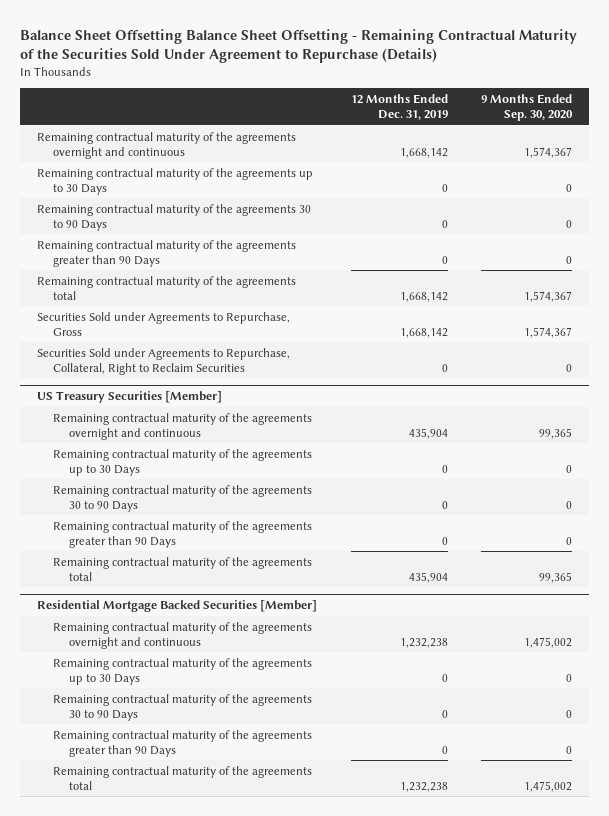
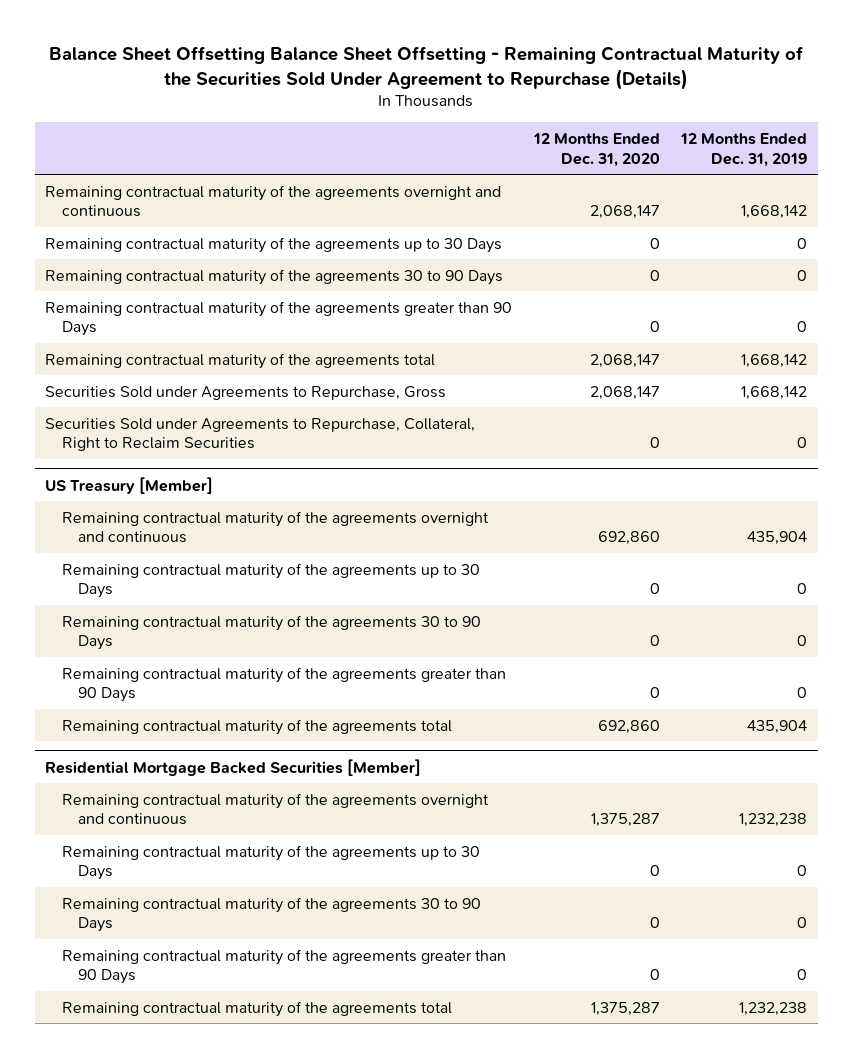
- | 12 Months Ended Dec. 31, 2019 | 9 Months Ended Sep. 30, 2020
+ | 12 Months Ended Dec. 31, 2020 | 12 Months Ended Dec. 31, 2019
- US Treasury Securities [Member]
+ US Treasury [Member]

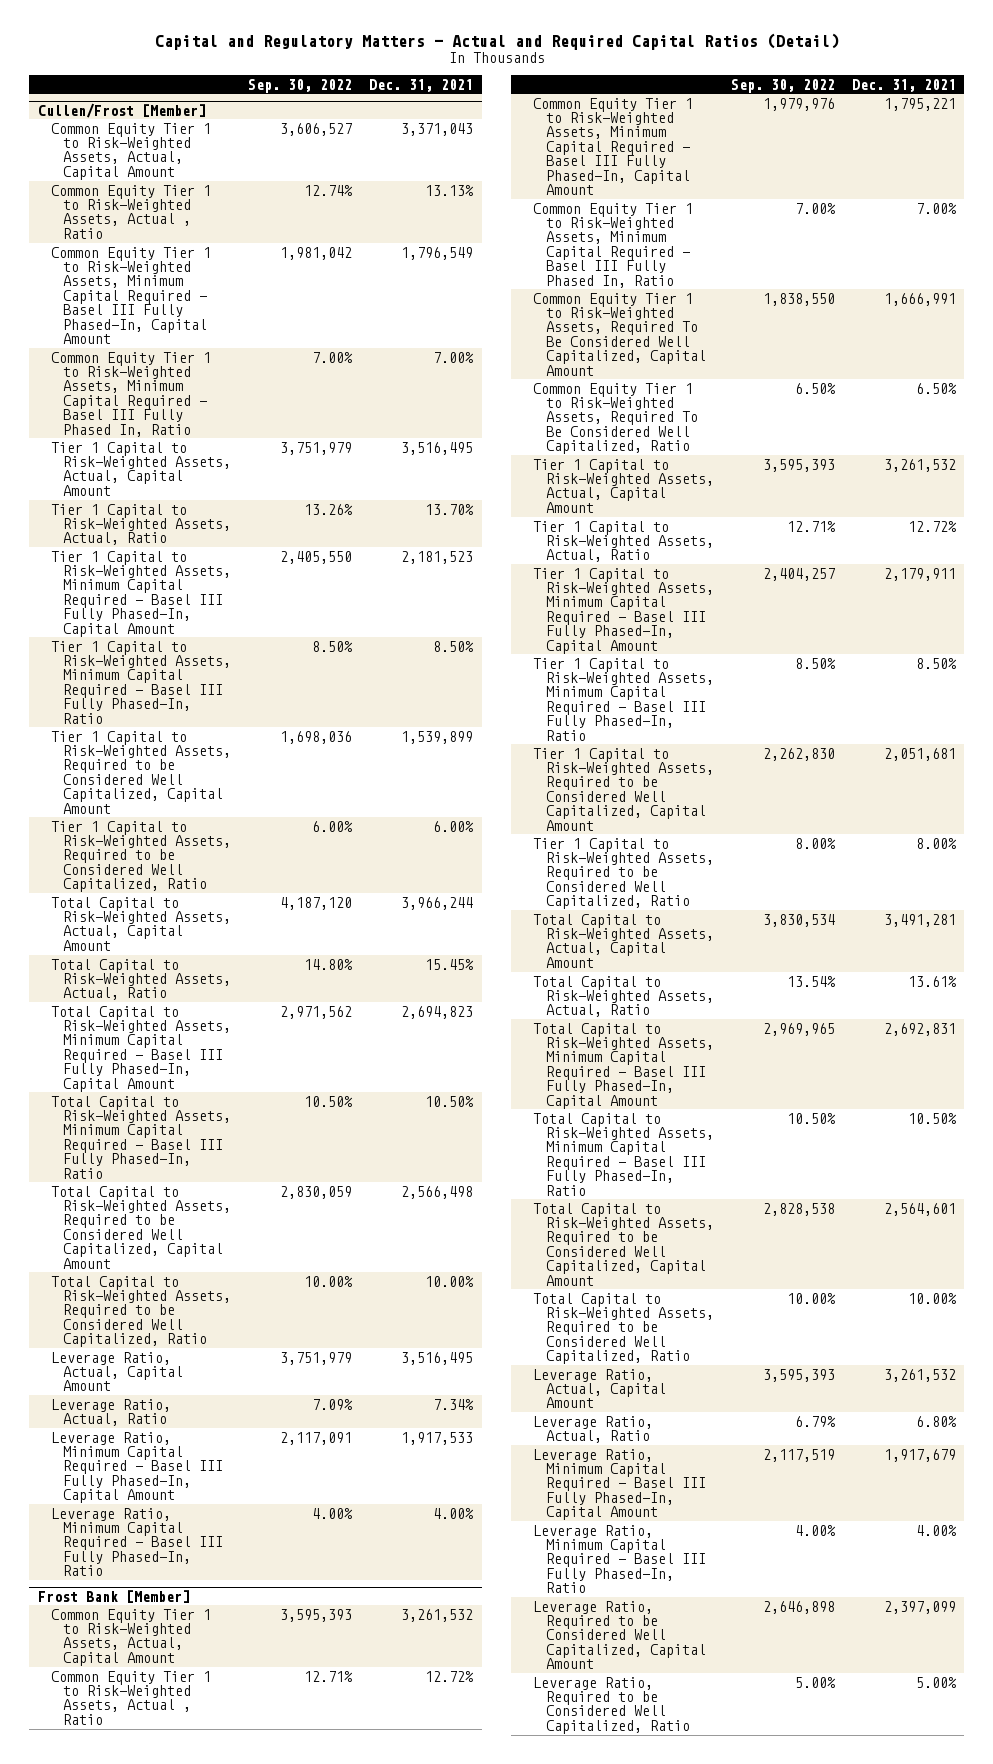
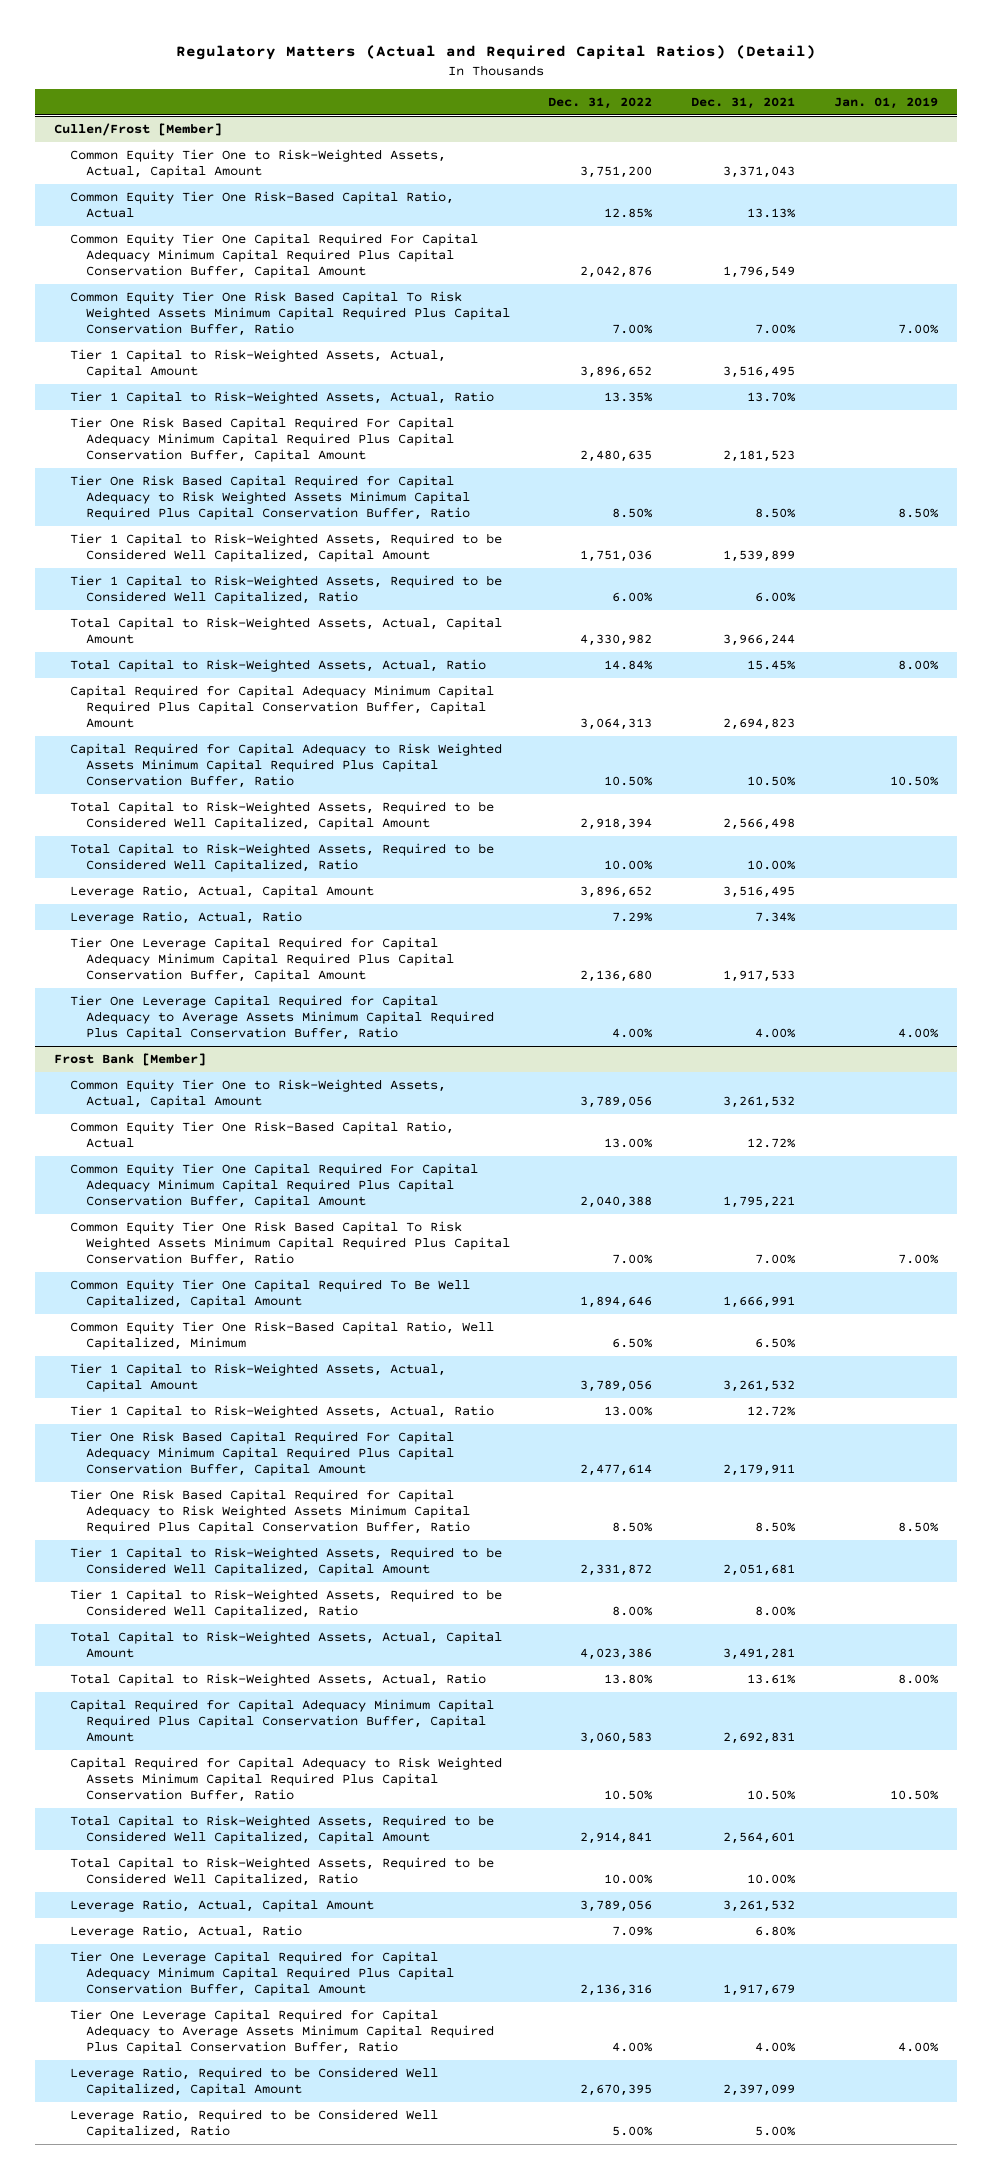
- Capital and Regulatory Matters - Actual and Required Capital Ratios (Detail)
+ Regulatory Matters (Actual and Required Capital Ratios) (Detail)
- | Sep. 30, 2022 | Dec. 31, 2021
+ | Dec. 31, 2022 | Dec. 31, 2021 | Jan. 01, 2019
@ Cullen/Frost [Member]
- Common Equity Tier 1 to Risk-Weighted Assets, Actual, Capital Amount | 3,606,527 | 3,371,043
- Common Equity Tier 1 to Risk-Weighted Assets, Actual , Ratio | 12.74% | 13.13%
- Common Equity Tier 1 to Risk-Weighted Assets, Minimum Capital Required - Basel III Fully Phased-In, Capital Amount | 1,981,042 | 1,796,549
- Common Equity Tier 1 to Risk-Weighted Assets, Minimum Capital Required - Basel III Fully Phased In, Ratio | 7.00% | 7.00%
+ Common Equity Tier One to Risk-Weighted Assets, Actual, Capital Amount | 3,751,200 | 3,371,043 |
+ Common Equity Tier One Risk-Based Capital Ratio, Actual | 12.85% | 13.13% |
+ Common Equity Tier One Capital Required For Capital Adequacy Minimum Capital Required Plus Capital Conservation Buffer, Capital Amount | 2,042,876 | 1,796,549 |
+ Common Equity Tier One Risk Based Capital To Risk Weighted Assets Minimum Capital Required Plus Capital Conservation Buffer, Ratio | 7.00% | 7.00% | 7.00%
- Tier 1 Capital to Risk-Weighted Assets, Minimum Capital Required - Basel III Fully Phased-In, Capital Amount | 2,405,550 | 2,181,523
- Tier 1 Capital to Risk-Weighted Assets, Minimum Capital Required - Basel III Fully Phased-In, Ratio | 8.50% | 8.50%
+ Tier One Risk Based Capital Required For Capital Adequacy Minimum Capital Required Plus Capital Conservation Buffer, Capital Amount | 2,480,635 | 2,181,523 |
+ Tier One Risk Based Capital Required for Capital Adequacy to Risk Weighted Assets Minimum Capital Required Plus Capital Conservation Buffer, Ratio | 8.50% | 8.50% | 8.50%
- Total Capital to Risk-Weighted Assets, Minimum Capital Required - Basel III Fully Phased-In, Capital Amount | 2,971,562 | 2,694,823
- Total Capital to Risk-Weighted Assets, Minimum Capital Required - Basel III Fully Phased-In, Ratio | 10.50% | 10.50%
+ Capital Required for Capital Adequacy Minimum Capital Required Plus Capital Conservation Buffer, Capital Amount | 3,064,313 | 2,694,823 |
+ Capital Required for Capital Adequacy to Risk Weighted Assets Minimum Capital Required Plus Capital Conservation Buffer, Ratio | 10.50% | 10.50% | 10.50%
- Leverage Ratio, Minimum Capital Required - Basel III Fully Phased-In, Capital Amount | 2,117,091 | 1,917,533
- Leverage Ratio, Minimum Capital Required - Basel III Fully Phased-In, Ratio | 4.00% | 4.00%
+ Tier One Leverage Capital Required for Capital Adequacy Minimum Capital Required Plus Capital Conservation Buffer, Capital Amount | 2,136,680 | 1,917,533 |
+ Tier One Leverage Capital Required for Capital Adequacy to Average Assets Minimum Capital Required Plus Capital Conservation Buffer, Ratio | 4.00% | 4.00% | 4.00%
@ Frost Bank [Member]
- Common Equity Tier 1 to Risk-Weighted Assets, Actual, Capital Amount | 3,595,393 | 3,261,532
- Common Equity Tier 1 to Risk-Weighted Assets, Actual , Ratio | 12.71% | 12.72%
- Common Equity Tier 1 to Risk-Weighted Assets, Minimum Capital Required - Basel III Fully Phased-In, Capital Amount | 1,979,976 | 1,795,221
- Common Equity Tier 1 to Risk-Weighted Assets, Minimum Capital Required - Basel III Fully Phased In, Ratio | 7.00% | 7.00%
- Common Equity Tier 1 to Risk-Weighted Assets, Required To Be Considered Well Capitalized, Capital Amount | 1,838,550 | 1,666,991
- Common Equity Tier 1 to Risk-Weighted Assets, Required To Be Considered Well Capitalized, Ratio | 6.50% | 6.50%
+ Common Equity Tier One to Risk-Weighted Assets, Actual, Capital Amount | 3,789,056 | 3,261,532 |
+ Common Equity Tier One Risk-Based Capital Ratio, Actual | 13.00% | 12.72% |
+ Common Equity Tier One Capital Required For Capital Adequacy Minimum Capital Required Plus Capital Conservation Buffer, Capital Amount | 2,040,388 | 1,795,221 |
+ Common Equity Tier One Risk Based Capital To Risk Weighted Assets Minimum Capital Required Plus Capital Conservation Buffer, Ratio | 7.00% | 7.00% | 7.00%
+ Common Equity Tier One Capital Required To Be Well Capitalized, Capital Amount | 1,894,646 | 1,666,991 |
+ Common Equity Tier One Risk-Based Capital Ratio, Well Capitalized, Minimum | 6.50% | 6.50% |
- Tier 1 Capital to Risk-Weighted Assets, Minimum Capital Required - Basel III Fully Phased-In, Capital Amount | 2,404,257 | 2,179,911
- Tier 1 Capital to Risk-Weighted Assets, Minimum Capital Required - Basel III Fully Phased-In, Ratio | 8.50% | 8.50%
+ Tier One Risk Based Capital Required For Capital Adequacy Minimum Capital Required Plus Capital Conservation Buffer, Capital Amount | 2,477,614 | 2,179,911 |
+ Tier One Risk Based Capital Required for Capital Adequacy to Risk Weighted Assets Minimum Capital Required Plus Capital Conservation Buffer, Ratio | 8.50% | 8.50% | 8.50%
- Total Capital to Risk-Weighted Assets, Minimum Capital Required - Basel III Fully Phased-In, Capital Amount | 2,969,965 | 2,692,831
- Total Capital to Risk-Weighted Assets, Minimum Capital Required - Basel III Fully Phased-In, Ratio | 10.50% | 10.50%
+ Capital Required for Capital Adequacy Minimum Capital Required Plus Capital Conservation Buffer, Capital Amount | 3,060,583 | 2,692,831 |
+ Capital Required for Capital Adequacy to Risk Weighted Assets Minimum Capital Required Plus Capital Conservation Buffer, Ratio | 10.50% | 10.50% | 10.50%
- Leverage Ratio, Minimum Capital Required - Basel III Fully Phased-In, Capital Amount | 2,117,519 | 1,917,679
- Leverage Ratio, Minimum Capital Required - Basel III Fully Phased-In, Ratio | 4.00% | 4.00%
+ Tier One Leverage Capital Required for Capital Adequacy Minimum Capital Required Plus Capital Conservation Buffer, Capital Amount | 2,136,316 | 1,917,679 |
+ Tier One Leverage Capital Required for Capital Adequacy to Average Assets Minimum Capital Required Plus Capital Conservation Buffer, Ratio | 4.00% | 4.00% | 4.00%

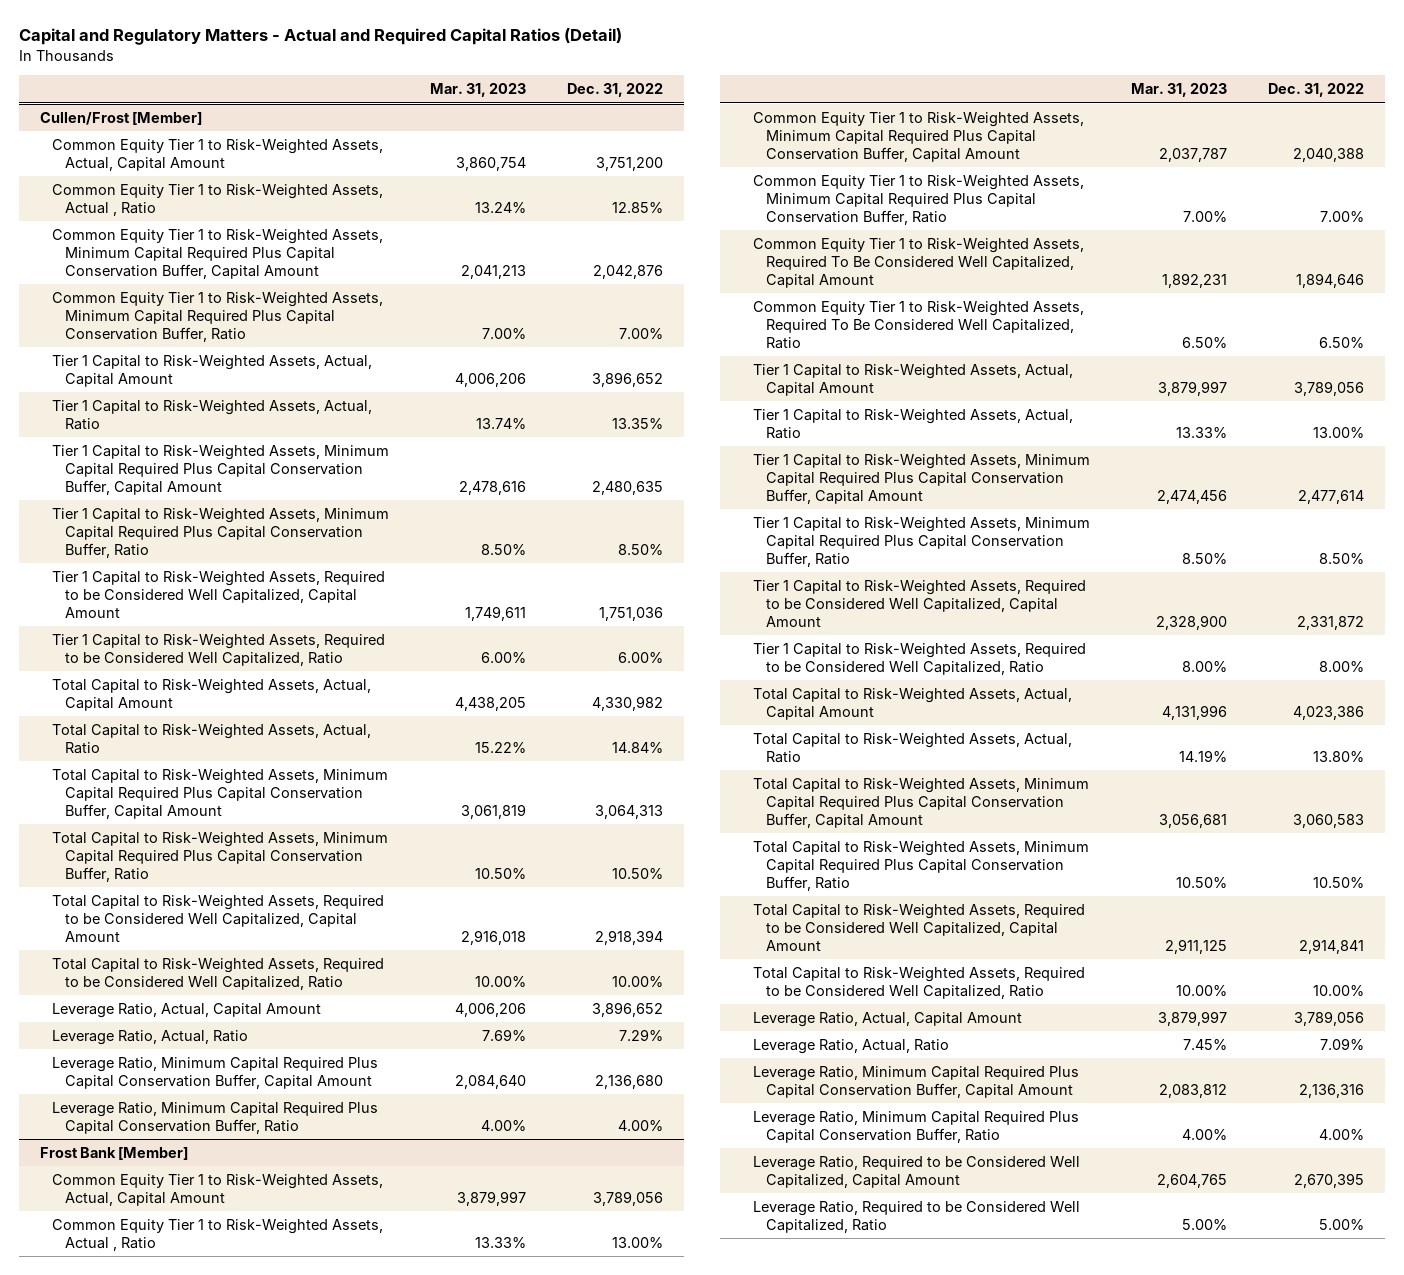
- Regulatory Matters (Actual and Required Capital Ratios) (Detail)
+ Capital and Regulatory Matters - Actual and Required Capital Ratios (Detail)
- | Dec. 31, 2022 | Dec. 31, 2021 | Jan. 01, 2019
+ | Mar. 31, 2023 | Dec. 31, 2022
@ Cullen/Frost [Member]
- Common Equity Tier One to Risk-Weighted Assets, Actual, Capital Amount | 3,751,200 | 3,371,043 |
- Common Equity Tier One Risk-Based Capital Ratio, Actual | 12.85% | 13.13% |
- Common Equity Tier One Capital Required For Capital Adequacy Minimum Capital Required Plus Capital Conservation Buffer, Capital Amount | 2,042,876 | 1,796,549 |
- Common Equity Tier One Risk Based Capital To Risk Weighted Assets Minimum Capital Required Plus Capital Conservation Buffer, Ratio | 7.00% | 7.00% | 7.00%
+ Common Equity Tier 1 to Risk-Weighted Assets, Actual, Capital Amount | 3,860,754 | 3,751,200
+ Common Equity Tier 1 to Risk-Weighted Assets, Actual , Ratio | 13.24% | 12.85%
+ Common Equity Tier 1 to Risk-Weighted Assets, Minimum Capital Required Plus Capital Conservation Buffer, Capital Amount | 2,041,213 | 2,042,876
+ Common Equity Tier 1 to Risk-Weighted Assets, Minimum Capital Required Plus Capital Conservation Buffer, Ratio | 7.00% | 7.00%
- Tier One Risk Based Capital Required For Capital Adequacy Minimum Capital Required Plus Capital Conservation Buffer, Capital Amount | 2,480,635 | 2,181,523 |
- Tier One Risk Based Capital Required for Capital Adequacy to Risk Weighted Assets Minimum Capital Required Plus Capital Conservation Buffer, Ratio | 8.50% | 8.50% | 8.50%
+ Tier 1 Capital to Risk-Weighted Assets, Minimum Capital Required Plus Capital Conservation Buffer, Capital Amount | 2,478,616 | 2,480,635
+ Tier 1 Capital to Risk-Weighted Assets, Minimum Capital Required Plus Capital Conservation Buffer, Ratio | 8.50% | 8.50%
- Capital Required for Capital Adequacy Minimum Capital Required Plus Capital Conservation Buffer, Capital Amount | 3,064,313 | 2,694,823 |
- Capital Required for Capital Adequacy to Risk Weighted Assets Minimum Capital Required Plus Capital Conservation Buffer, Ratio | 10.50% | 10.50% | 10.50%
+ Total Capital to Risk-Weighted Assets, Minimum Capital Required Plus Capital Conservation Buffer, Capital Amount | 3,061,819 | 3,064,313
+ Total Capital to Risk-Weighted Assets, Minimum Capital Required Plus Capital Conservation Buffer, Ratio | 10.50% | 10.50%
- Tier One Leverage Capital Required for Capital Adequacy Minimum Capital Required Plus Capital Conservation Buffer, Capital Amount | 2,136,680 | 1,917,533 |
- Tier One Leverage Capital Required for Capital Adequacy to Average Assets Minimum Capital Required Plus Capital Conservation Buffer, Ratio | 4.00% | 4.00% | 4.00%
+ Leverage Ratio, Minimum Capital Required Plus Capital Conservation Buffer, Capital Amount | 2,084,640 | 2,136,680
+ Leverage Ratio, Minimum Capital Required Plus Capital Conservation Buffer, Ratio | 4.00% | 4.00%
@ Frost Bank [Member]
- Common Equity Tier One to Risk-Weighted Assets, Actual, Capital Amount | 3,789,056 | 3,261,532 |
- Common Equity Tier One Risk-Based Capital Ratio, Actual | 13.00% | 12.72% |
- Common Equity Tier One Capital Required For Capital Adequacy Minimum Capital Required Plus Capital Conservation Buffer, Capital Amount | 2,040,388 | 1,795,221 |
- Common Equity Tier One Risk Based Capital To Risk Weighted Assets Minimum Capital Required Plus Capital Conservation Buffer, Ratio | 7.00% | 7.00% | 7.00%
- Common Equity Tier One Capital Required To Be Well Capitalized, Capital Amount | 1,894,646 | 1,666,991 |
- Common Equity Tier One Risk-Based Capital Ratio, Well Capitalized, Minimum | 6.50% | 6.50% |
+ Common Equity Tier 1 to Risk-Weighted Assets, Actual, Capital Amount | 3,879,997 | 3,789,056
+ Common Equity Tier 1 to Risk-Weighted Assets, Actual , Ratio | 13.33% | 13.00%
+ Common Equity Tier 1 to Risk-Weighted Assets, Minimum Capital Required Plus Capital Conservation Buffer, Capital Amount | 2,037,787 | 2,040,388
+ Common Equity Tier 1 to Risk-Weighted Assets, Minimum Capital Required Plus Capital Conservation Buffer, Ratio | 7.00% | 7.00%
+ Common Equity Tier 1 to Risk-Weighted Assets, Required To Be Considered Well Capitalized, Capital Amount | 1,892,231 | 1,894,646
+ Common Equity Tier 1 to Risk-Weighted Assets, Required To Be Considered Well Capitalized, Ratio | 6.50% | 6.50%
- Tier One Risk Based Capital Required For Capital Adequacy Minimum Capital Required Plus Capital Conservation Buffer, Capital Amount | 2,477,614 | 2,179,911 |
- Tier One Risk Based Capital Required for Capital Adequacy to Risk Weighted Assets Minimum Capital Required Plus Capital Conservation Buffer, Ratio | 8.50% | 8.50% | 8.50%
+ Tier 1 Capital to Risk-Weighted Assets, Minimum Capital Required Plus Capital Conservation Buffer, Capital Amount | 2,474,456 | 2,477,614
+ Tier 1 Capital to Risk-Weighted Assets, Minimum Capital Required Plus Capital Conservation Buffer, Ratio | 8.50% | 8.50%
- Capital Required for Capital Adequacy Minimum Capital Required Plus Capital Conservation Buffer, Capital Amount | 3,060,583 | 2,692,831 |
- Capital Required for Capital Adequacy to Risk Weighted Assets Minimum Capital Required Plus Capital Conservation Buffer, Ratio | 10.50% | 10.50% | 10.50%
+ Total Capital to Risk-Weighted Assets, Minimum Capital Required Plus Capital Conservation Buffer, Capital Amount | 3,056,681 | 3,060,583
+ Total Capital to Risk-Weighted Assets, Minimum Capital Required Plus Capital Conservation Buffer, Ratio | 10.50% | 10.50%
- Tier One Leverage Capital Required for Capital Adequacy Minimum Capital Required Plus Capital Conservation Buffer, Capital Amount | 2,136,316 | 1,917,679 |
- Tier One Leverage Capital Required for Capital Adequacy to Average Assets Minimum Capital Required Plus Capital Conservation Buffer, Ratio | 4.00% | 4.00% | 4.00%
+ Leverage Ratio, Minimum Capital Required Plus Capital Conservation Buffer, Capital Amount | 2,083,812 | 2,136,316
+ Leverage Ratio, Minimum Capital Required Plus Capital Conservation Buffer, Ratio | 4.00% | 4.00%

